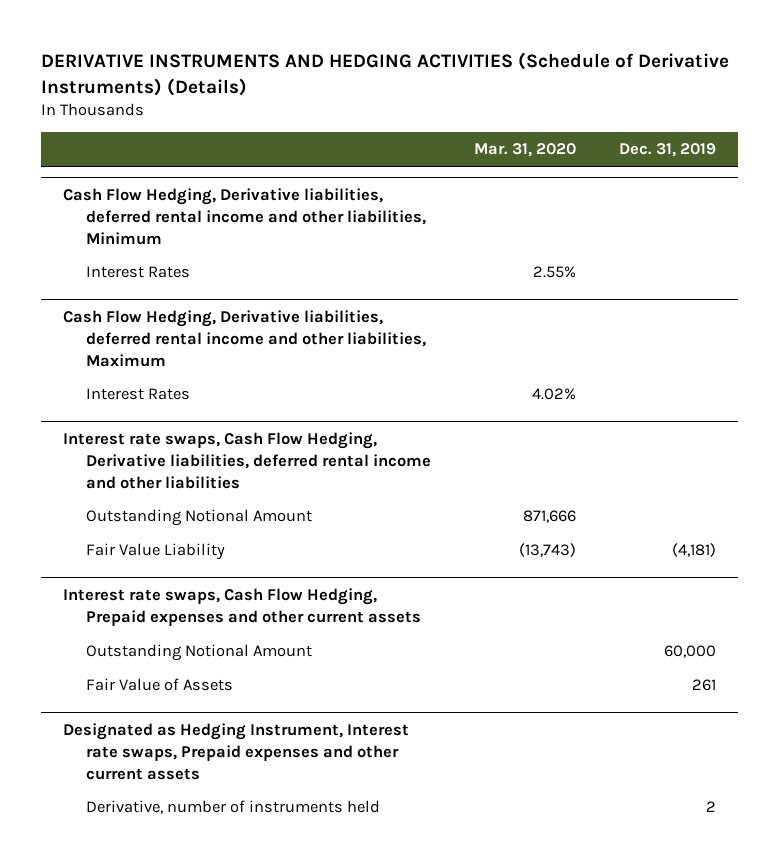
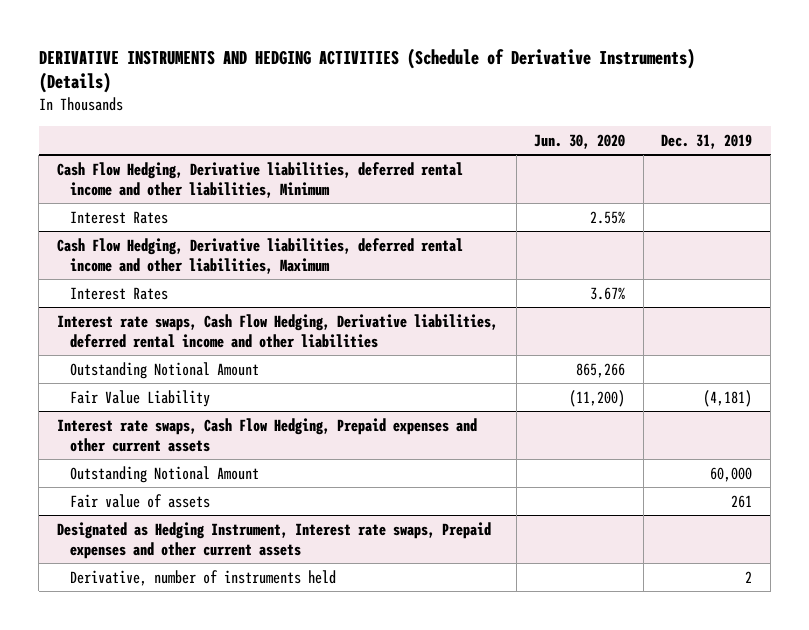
- | Mar. 31, 2020 | Dec. 31, 2019
+ | Jun. 30, 2020 | Dec. 31, 2019
@ Interest rate swaps, Cash Flow Hedging, Prepaid expenses and other current assets
- Fair Value of Assets | | 261
+ Fair value of assets | | 261

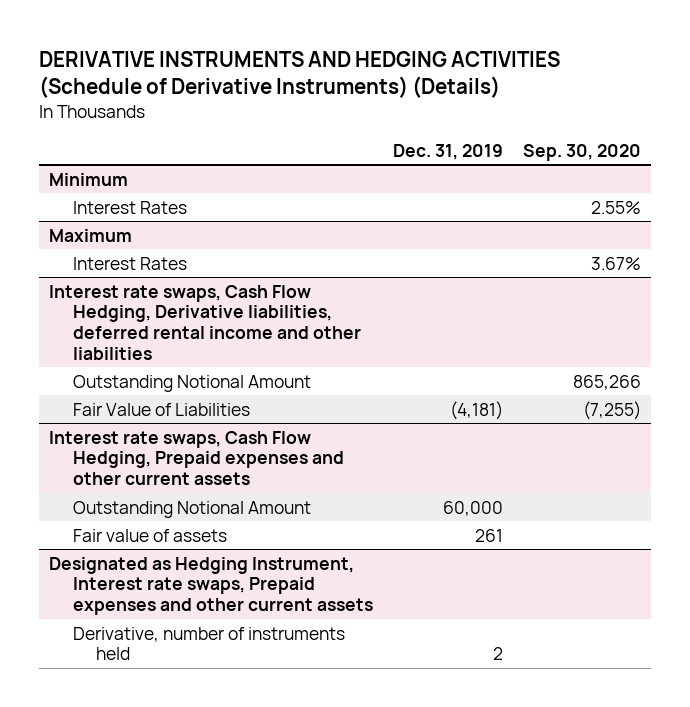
- | Jun. 30, 2020 | Dec. 31, 2019
+ | Dec. 31, 2019 | Sep. 30, 2020
- Cash Flow Hedging, Derivative liabilities, deferred rental income and other liabilities, Minimum
+ Minimum
- Cash Flow Hedging, Derivative liabilities, deferred rental income and other liabilities, Maximum
+ Maximum
@ Interest rate swaps, Cash Flow Hedging, Derivative liabilities, deferred rental income and other liabilities
- Fair Value Liability | (11,200) | (4,181)
+ Fair Value of Liabilities | (4,181) | (7,255)

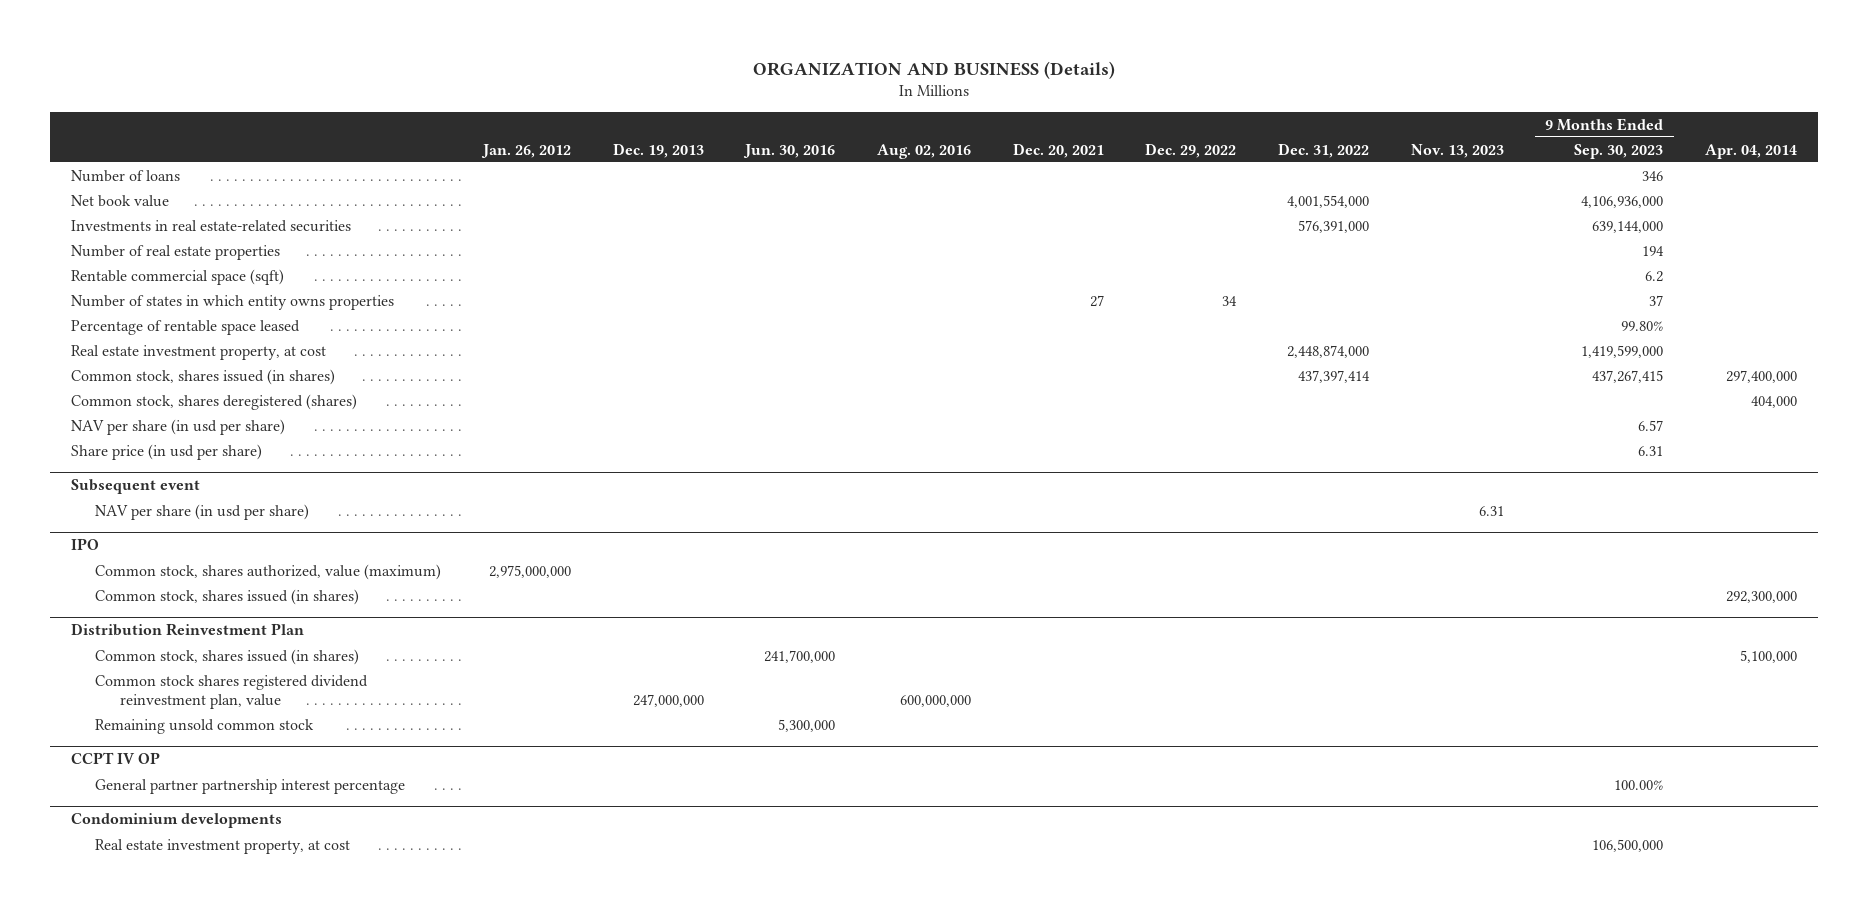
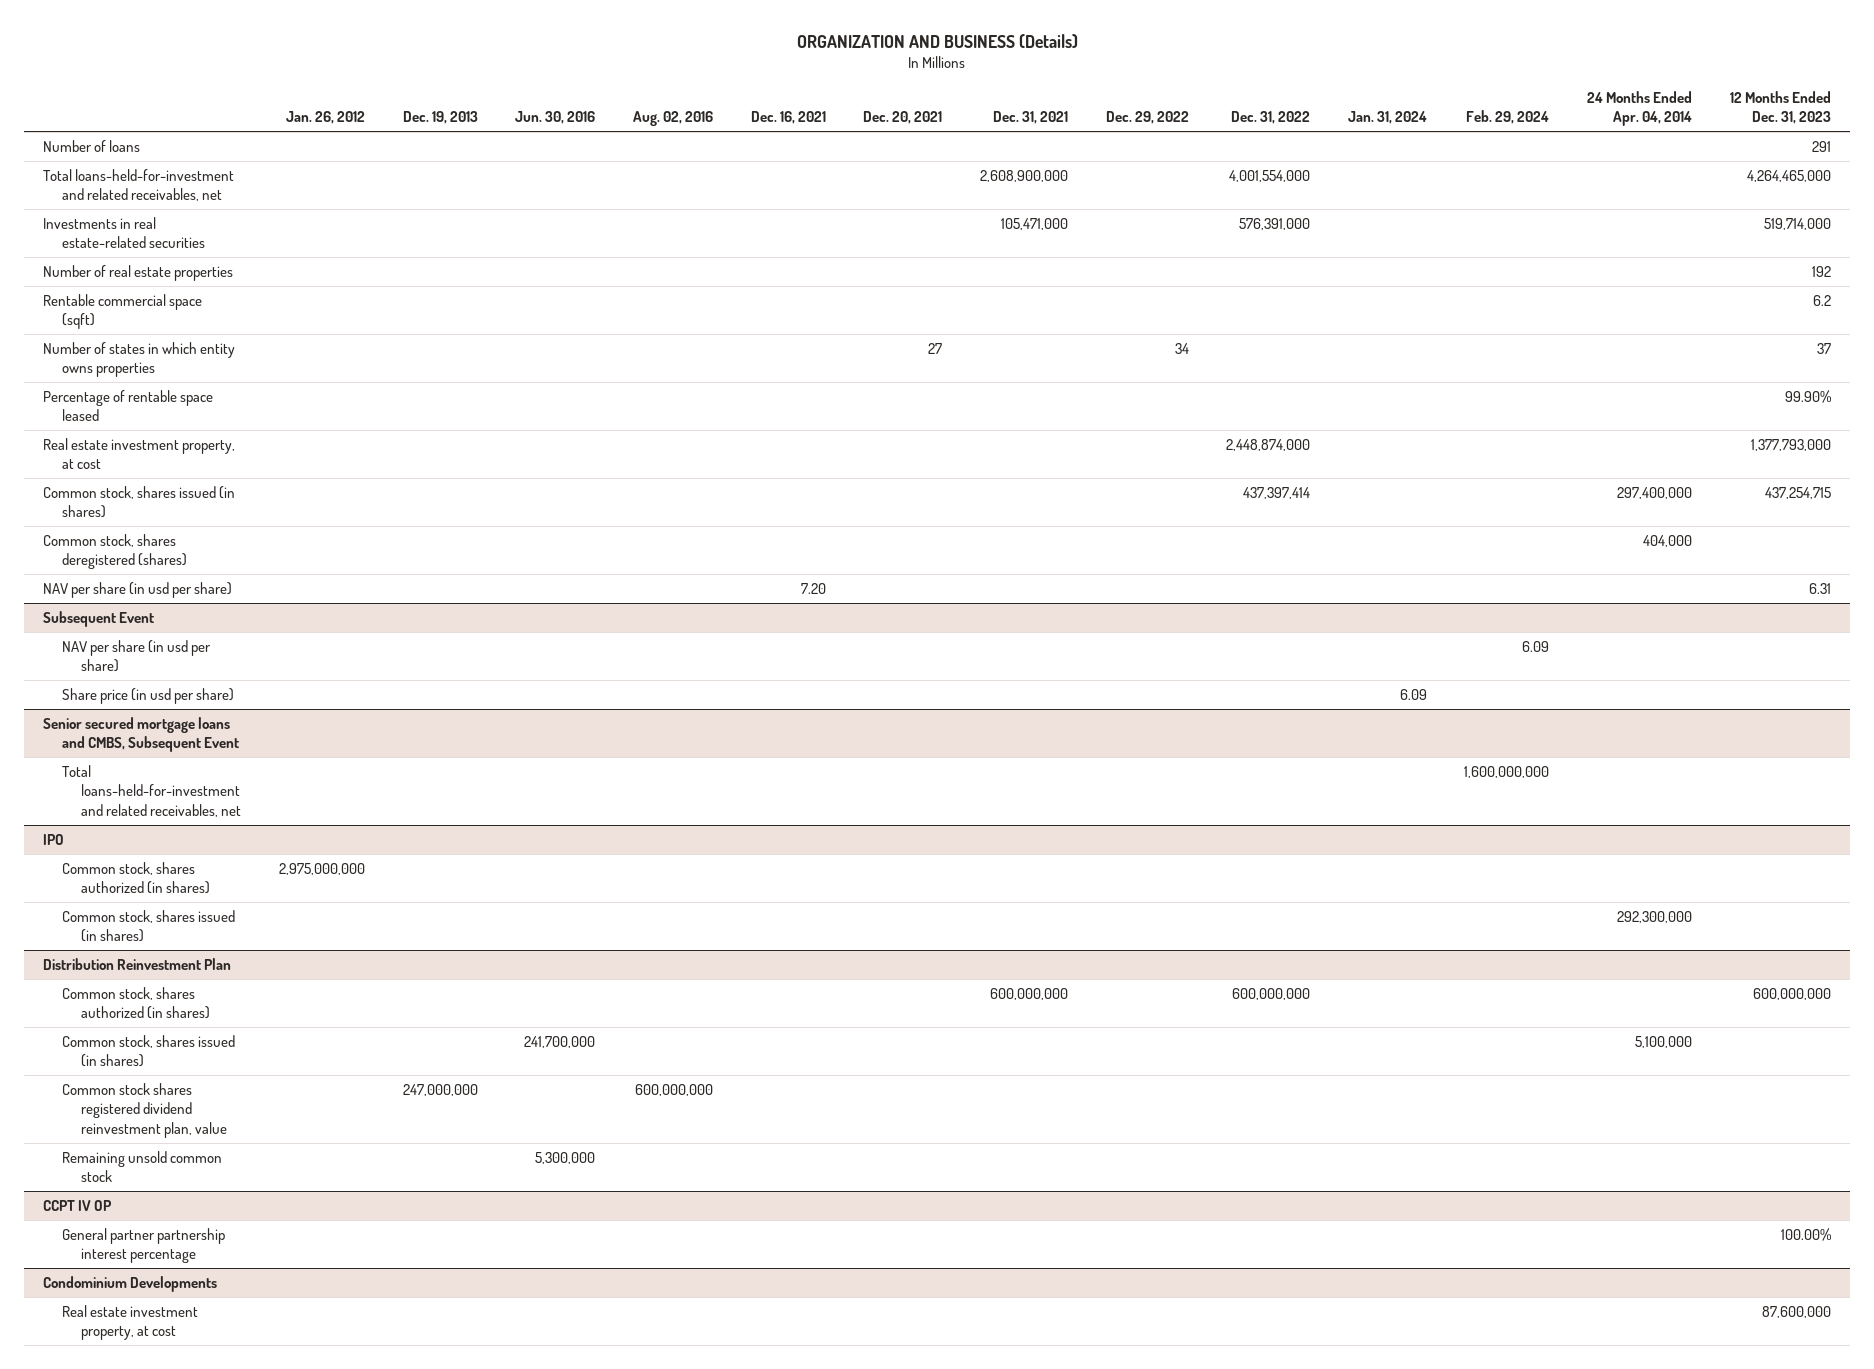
- | Jan. 26, 2012 | Dec. 19, 2013 | Jun. 30, 2016 | Aug. 02, 2016 | Dec. 20, 2021 | Dec. 29, 2022 | Dec. 31, 2022 | Nov. 13, 2023 | 9 Months Ended Sep. 30, 2023 | Apr. 04, 2014
+ | Jan. 26, 2012 | Dec. 19, 2013 | Jun. 30, 2016 | Aug. 02, 2016 | Dec. 16, 2021 | Dec. 20, 2021 | Dec. 31, 2021 | Dec. 29, 2022 | Dec. 31, 2022 | Jan. 31, 2024 | Feb. 29, 2024 | 24 Months Ended Apr. 04, 2014 | 12 Months Ended Dec. 31, 2023
- Net book value | | | | | | | 4,001,554,000 | | 4,106,936,000 |
+ Total loans-held-for-investment and related receivables, net | | | | | | | 2,608,900,000 | | 4,001,554,000 | | | | 4,264,465,000
- Share price (in usd per share) | | | | | | | | | 6.31 |
- Subsequent event
+ Subsequent Event
+ Share price (in usd per share) | | | | | | | | | | 6.09 | | |
+ Senior secured mortgage loans and CMBS, Subsequent Event
+ Total loans-held-for-investment and related receivables, net | | | | | | | | | | | 1,600,000,000 | |
@ IPO
- Common stock, shares authorized, value (maximum) | 2,975,000,000 | | | | | | | | |
+ Common stock, shares authorized (in shares) | 2,975,000,000 | | | | | | | | | | | |
@ Distribution Reinvestment Plan
+ Common stock, shares authorized (in shares) | | | | | | | 600,000,000 | | 600,000,000 | | | | 600,000,000
- Condominium developments
+ Condominium Developments

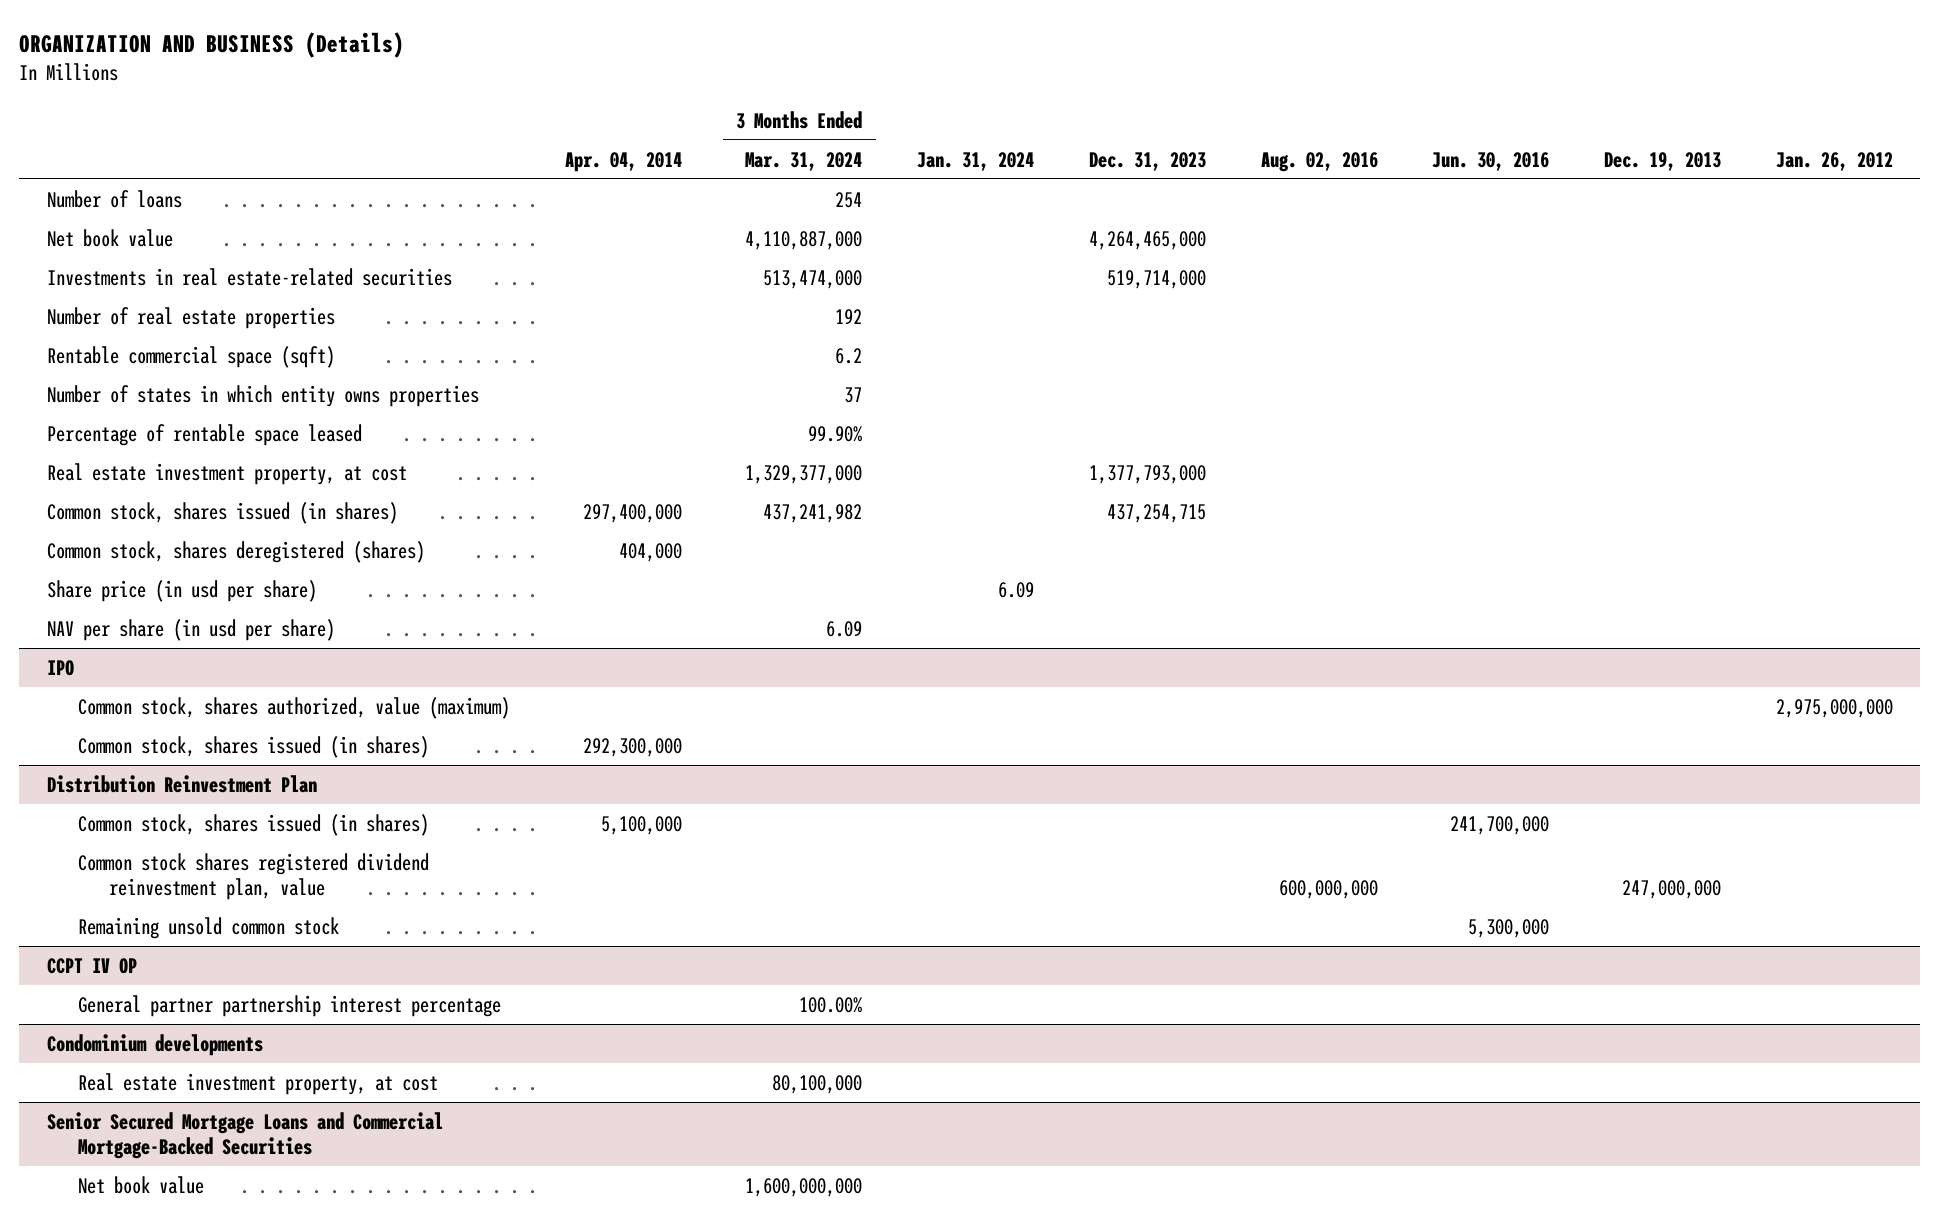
- | Jan. 26, 2012 | Dec. 19, 2013 | Jun. 30, 2016 | Aug. 02, 2016 | Dec. 16, 2021 | Dec. 20, 2021 | Dec. 31, 2021 | Dec. 29, 2022 | Dec. 31, 2022 | Jan. 31, 2024 | Feb. 29, 2024 | 24 Months Ended Apr. 04, 2014 | 12 Months Ended Dec. 31, 2023
+ | Apr. 04, 2014 | 3 Months Ended Mar. 31, 2024 | Jan. 31, 2024 | Dec. 31, 2023 | Aug. 02, 2016 | Jun. 30, 2016 | Dec. 19, 2013 | Jan. 26, 2012
- Total loans-held-for-investment and related receivables, net | | | | | | | 2,608,900,000 | | 4,001,554,000 | | | | 4,264,465,000
+ Net book value | | 4,110,887,000 | | 4,264,465,000 | | | |
+ Share price (in usd per share) | | | 6.09 | | | | |
- Subsequent Event
- NAV per share (in usd per share) | | | | | | | | | | | 6.09 | |
- Share price (in usd per share) | | | | | | | | | | 6.09 | | |
- Senior secured mortgage loans and CMBS, Subsequent Event
- Total loans-held-for-investment and related receivables, net | | | | | | | | | | | 1,600,000,000 | |
@ IPO
- Common stock, shares authorized (in shares) | 2,975,000,000 | | | | | | | | | | | |
+ Common stock, shares authorized, value (maximum) | | | | | | | | 2,975,000,000
@ Distribution Reinvestment Plan
- Common stock, shares authorized (in shares) | | | | | | | 600,000,000 | | 600,000,000 | | | | 600,000,000
- Condominium Developments
+ Condominium developments
+ Senior Secured Mortgage Loans and Commercial Mortgage-Backed Securities
+ Net book value | | 1,600,000,000 | | | | | |

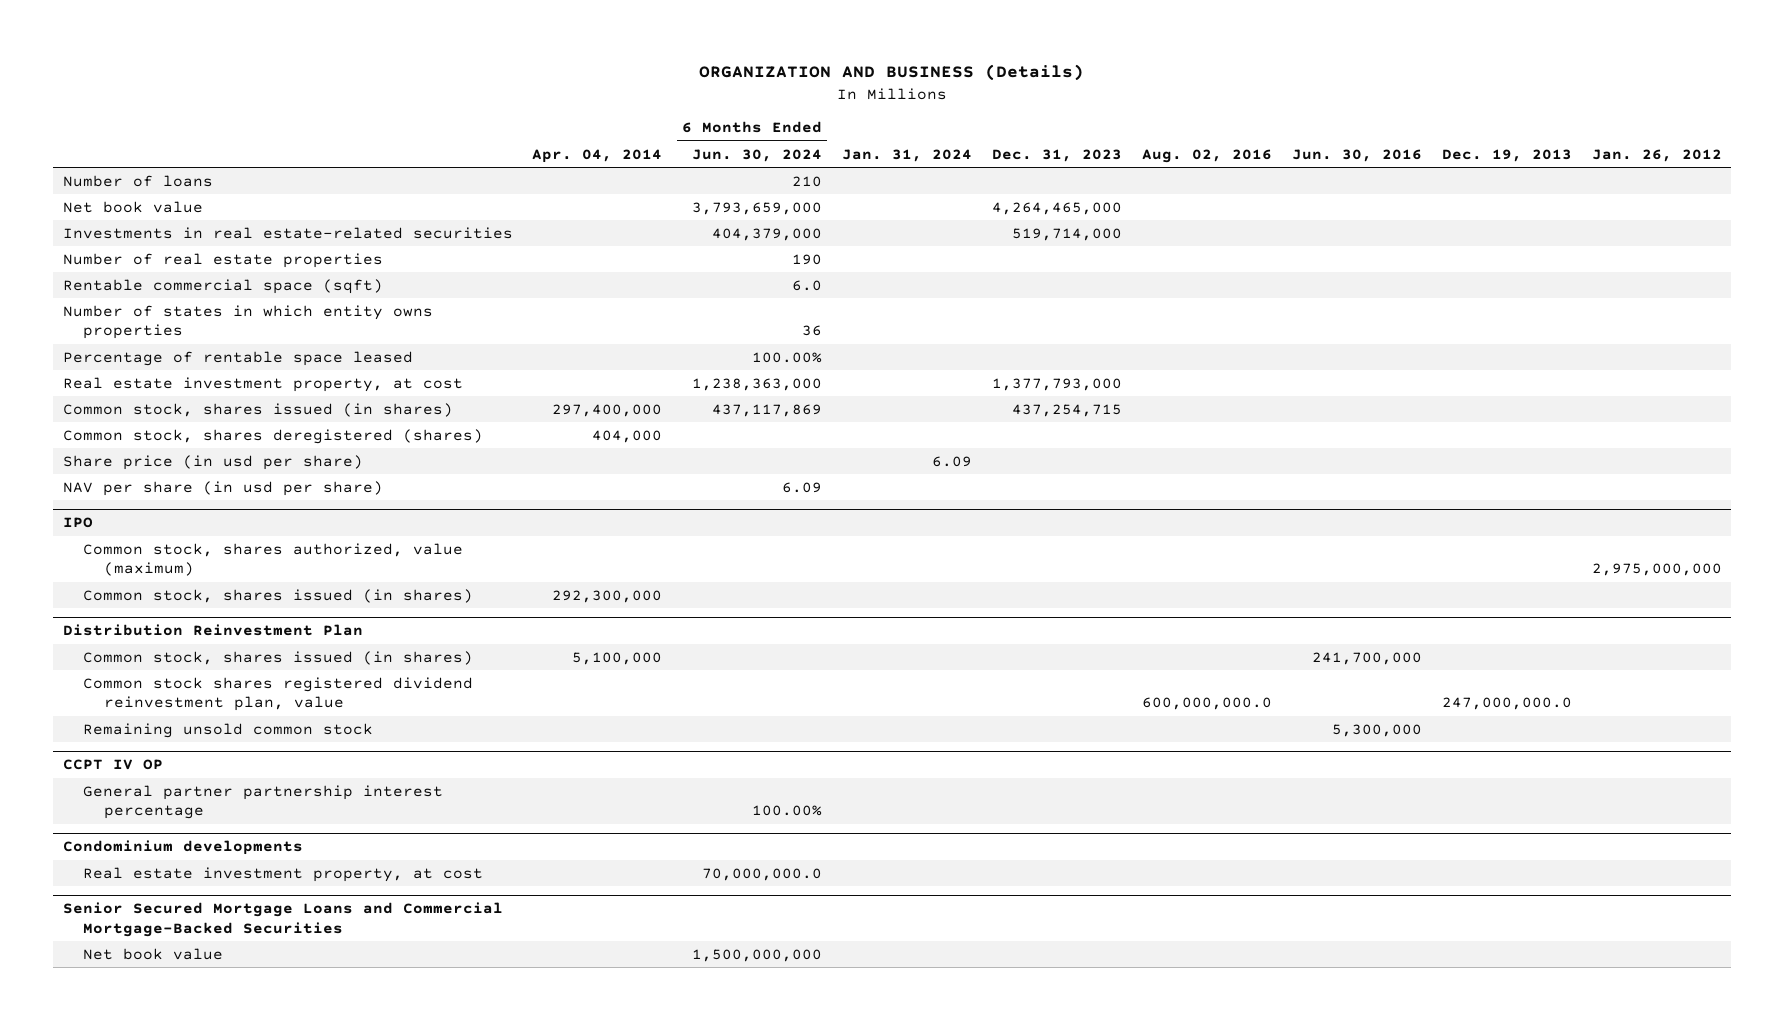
- | Apr. 04, 2014 | 3 Months Ended Mar. 31, 2024 | Jan. 31, 2024 | Dec. 31, 2023 | Aug. 02, 2016 | Jun. 30, 2016 | Dec. 19, 2013 | Jan. 26, 2012
+ | Apr. 04, 2014 | 6 Months Ended Jun. 30, 2024 | Jan. 31, 2024 | Dec. 31, 2023 | Aug. 02, 2016 | Jun. 30, 2016 | Dec. 19, 2013 | Jan. 26, 2012
@ Distribution Reinvestment Plan
- Common stock shares registered dividend reinvestment plan, value | | | | | 600,000,000 | | 247,000,000 |
+ Common stock shares registered dividend reinvestment plan, value | | | | | 600,000,000.0 | | 247,000,000.0 |

